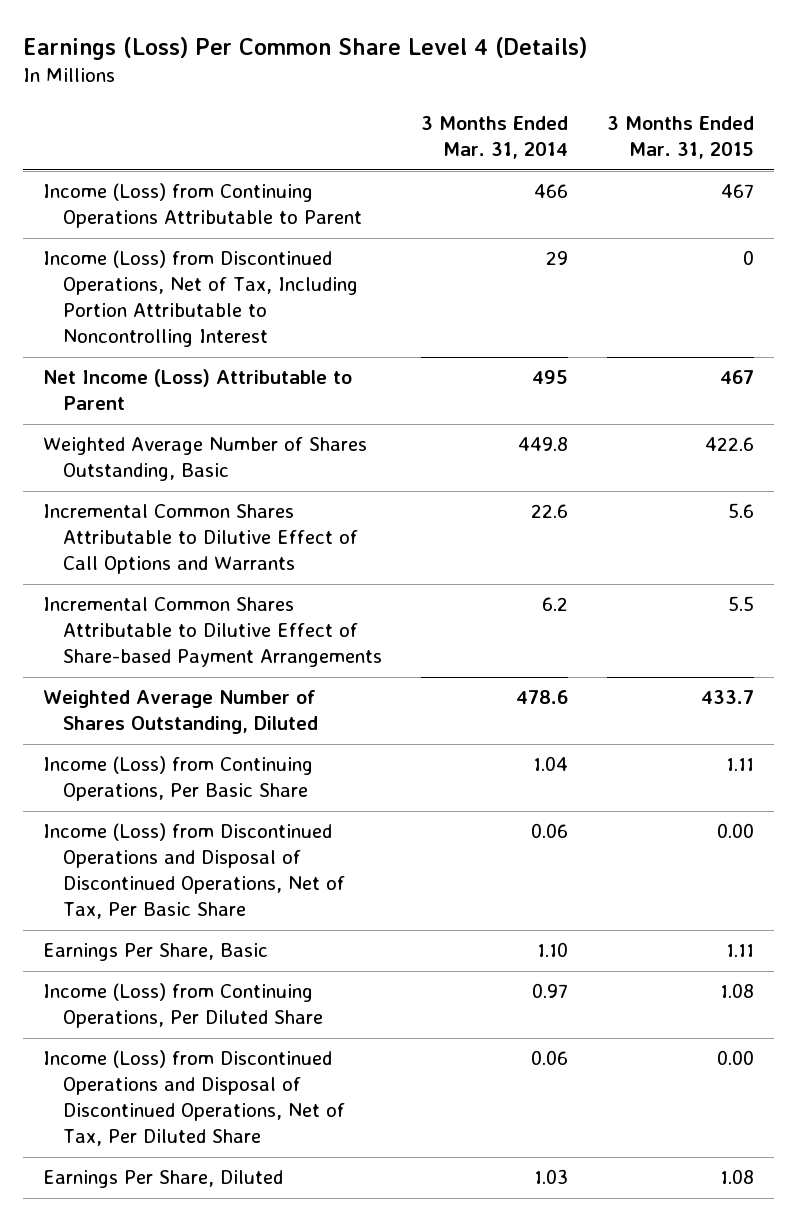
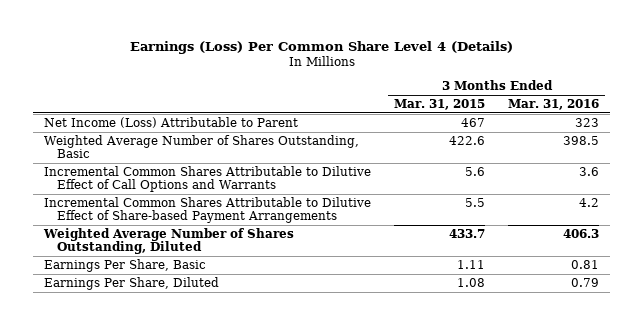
- | 3 Months Ended Mar. 31, 2014 | 3 Months Ended Mar. 31, 2015
+ | 3 Months Ended Mar. 31, 2015 | 3 Months Ended Mar. 31, 2016
- Income (Loss) from Continuing Operations Attributable to Parent | 466 | 467
- Income (Loss) from Discontinued Operations, Net of Tax, Including Portion Attributable to Noncontrolling Interest | 29 | 0
- Income (Loss) from Continuing Operations, Per Basic Share | 1.04 | 1.11
- Income (Loss) from Discontinued Operations and Disposal of Discontinued Operations, Net of Tax, Per Basic Share | 0.06 | 0.00
- Income (Loss) from Continuing Operations, Per Diluted Share | 0.97 | 1.08
- Income (Loss) from Discontinued Operations and Disposal of Discontinued Operations, Net of Tax, Per Diluted Share | 0.06 | 0.00

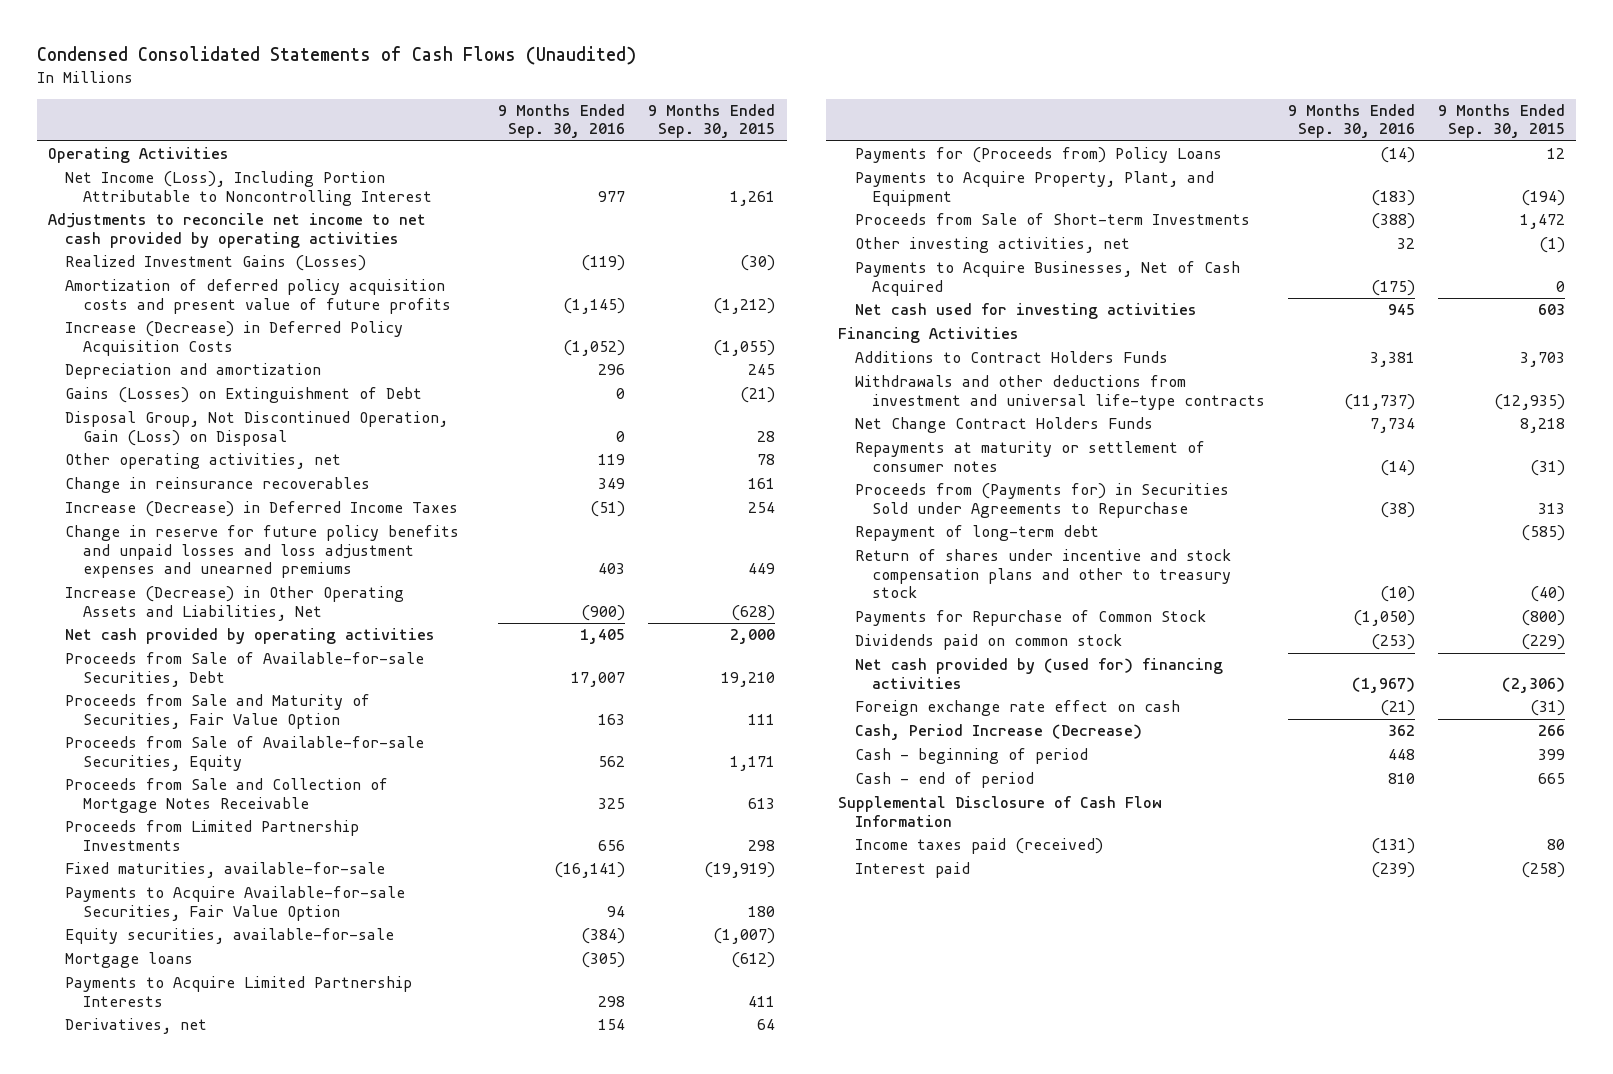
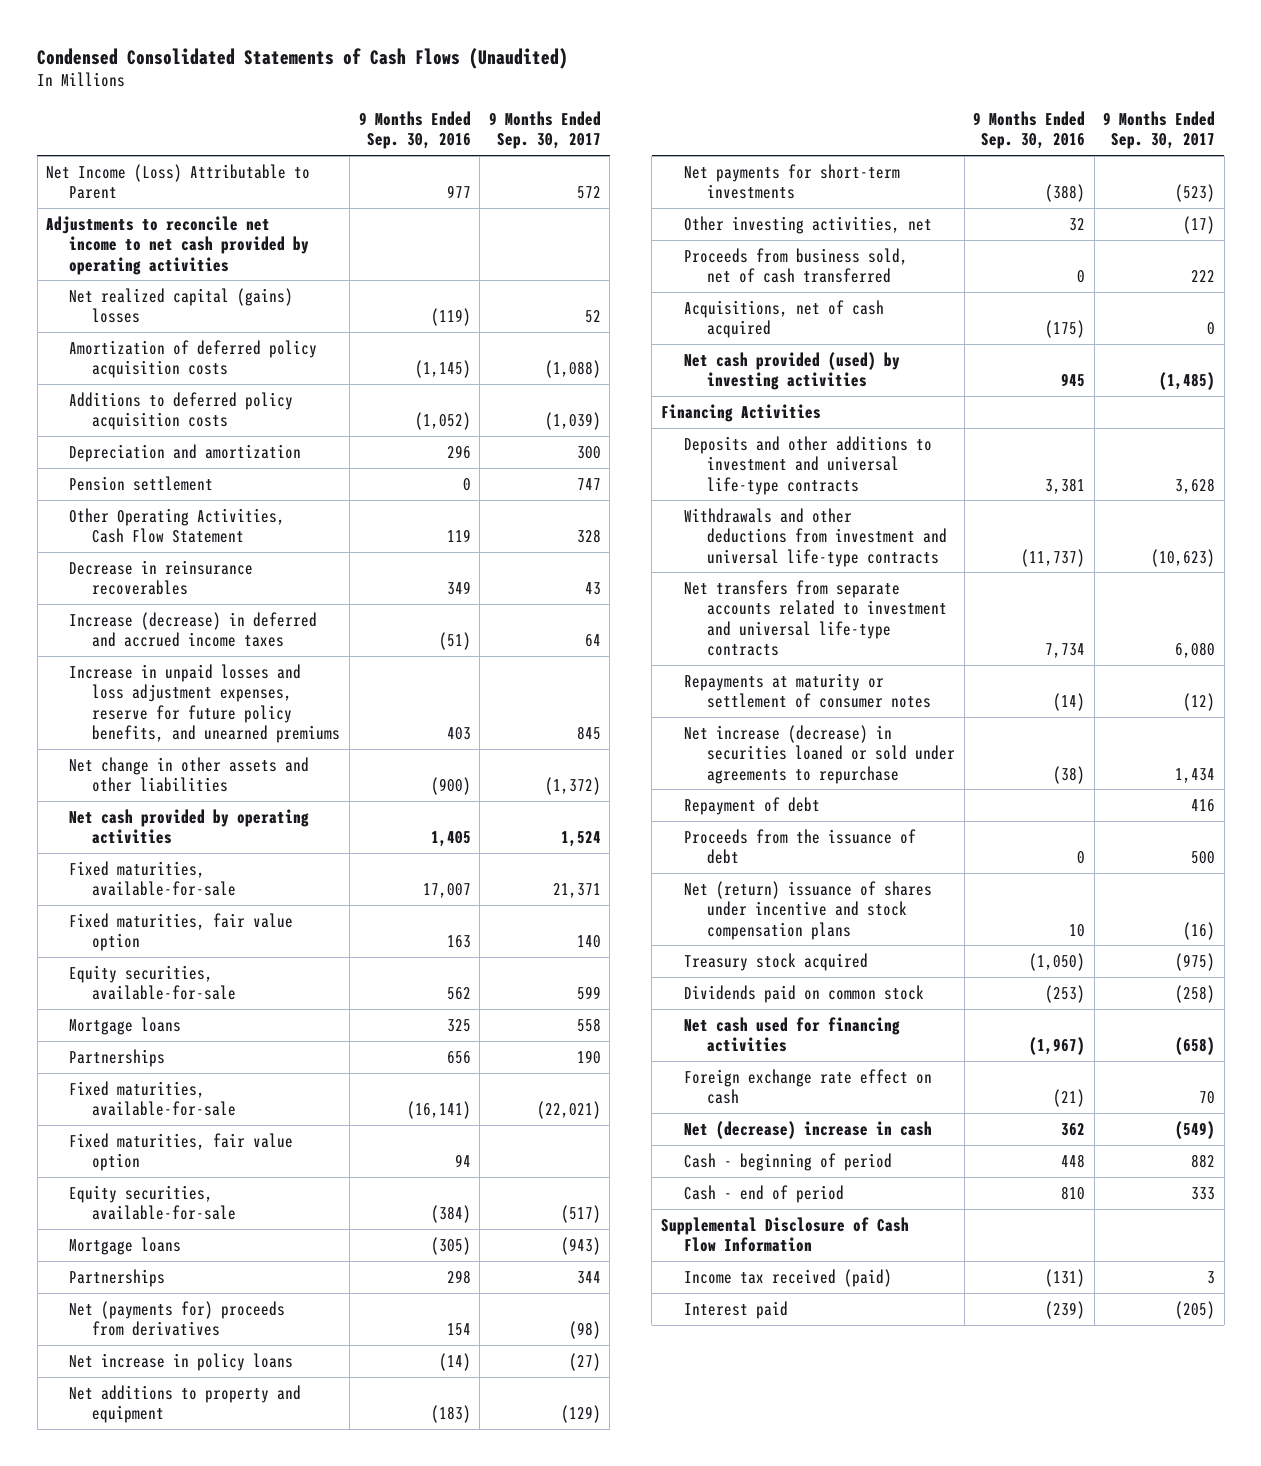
- | 9 Months Ended Sep. 30, 2016 | 9 Months Ended Sep. 30, 2015
+ | 9 Months Ended Sep. 30, 2016 | 9 Months Ended Sep. 30, 2017
- Operating Activities
- Net Income (Loss), Including Portion Attributable to Noncontrolling Interest | 977 | 1,261
+ Net Income (Loss) Attributable to Parent | 977 | 572
- Realized Investment Gains (Losses) | (119) | (30)
- Amortization of deferred policy acquisition costs and present value of future profits | (1,145) | (1,212)
- Increase (Decrease) in Deferred Policy Acquisition Costs | (1,052) | (1,055)
+ Net realized capital (gains) losses | (119) | 52
+ Amortization of deferred policy acquisition costs | (1,145) | (1,088)
+ Additions to deferred policy acquisition costs | (1,052) | (1,039)
- Gains (Losses) on Extinguishment of Debt | 0 | (21)
- Disposal Group, Not Discontinued Operation, Gain (Loss) on Disposal | 0 | 28
- Other operating activities, net | 119 | 78
- Change in reinsurance recoverables | 349 | 161
- Increase (Decrease) in Deferred Income Taxes | (51) | 254
- Change in reserve for future policy benefits and unpaid losses and loss adjustment expenses and unearned premiums | 403 | 449
- Increase (Decrease) in Other Operating Assets and Liabilities, Net | (900) | (628)
+ Pension settlement | 0 | 747
+ Other Operating Activities, Cash Flow Statement | 119 | 328
+ Decrease in reinsurance recoverables | 349 | 43
+ Increase (decrease) in deferred and accrued income taxes | (51) | 64
+ Increase in unpaid losses and loss adjustment expenses, reserve for future policy benefits, and unearned premiums | 403 | 845
+ Net change in other assets and other liabilities | (900) | (1,372)
- Proceeds from Sale of Available-for-sale Securities, Debt | 17,007 | 19,210
- Proceeds from Sale and Maturity of Securities, Fair Value Option | 163 | 111
- Proceeds from Sale of Available-for-sale Securities, Equity | 562 | 1,171
- Proceeds from Sale and Collection of Mortgage Notes Receivable | 325 | 613
- Proceeds from Limited Partnership Investments | 656 | 298
+ Fixed maturities, available-for-sale | 17,007 | 21,371
+ Fixed maturities, fair value option | 163 | 140
+ Equity securities, available-for-sale | 562 | 599
+ Mortgage loans | 325 | 558
+ Partnerships | 656 | 190
- Payments to Acquire Available-for-sale Securities, Fair Value Option | 94 | 180
+ Fixed maturities, fair value option | 94 |
- Payments to Acquire Limited Partnership Interests | 298 | 411
- Derivatives, net | 154 | 64
- Payments for (Proceeds from) Policy Loans | (14) | 12
- Payments to Acquire Property, Plant, and Equipment | (183) | (194)
- Proceeds from Sale of Short-term Investments | (388) | 1,472
+ Partnerships | 298 | 344
+ Net (payments for) proceeds from derivatives | 154 | (98)
+ Net increase in policy loans | (14) | (27)
+ Net additions to property and equipment | (183) | (129)
+ Net payments for short-term investments | (388) | (523)
- Payments to Acquire Businesses, Net of Cash Acquired | (175) | 0
- Net cash used for investing activities | 945 | 603
+ Proceeds from business sold, net of cash transferred | 0 | 222
+ Acquisitions, net of cash acquired | (175) | 0
+ Net cash provided (used) by investing activities | 945 | (1,485)
- Additions to Contract Holders Funds | 3,381 | 3,703
+ Deposits and other additions to investment and universal life-type contracts | 3,381 | 3,628
- Net Change Contract Holders Funds | 7,734 | 8,218
+ Net transfers from separate accounts related to investment and universal life-type contracts | 7,734 | 6,080
- Proceeds from (Payments for) in Securities Sold under Agreements to Repurchase | (38) | 313
- Repayment of long-term debt | | (585)
- Return of shares under incentive and stock compensation plans and other to treasury stock | (10) | (40)
- Payments for Repurchase of Common Stock | (1,050) | (800)
+ Net increase (decrease) in securities loaned or sold under agreements to repurchase | (38) | 1,434
+ Repayment of debt | | 416
+ Proceeds from the issuance of debt | 0 | 500
+ Net (return) issuance of shares under incentive and stock compensation plans | 10 | (16)
+ Treasury stock acquired | (1,050) | (975)
- Net cash provided by (used for) financing activities | (1,967) | (2,306)
+ Net cash used for financing activities | (1,967) | (658)
- Cash, Period Increase (Decrease) | 362 | 266
+ Net (decrease) increase in cash | 362 | (549)
- Income taxes paid (received) | (131) | 80
+ Income tax received (paid) | (131) | 3

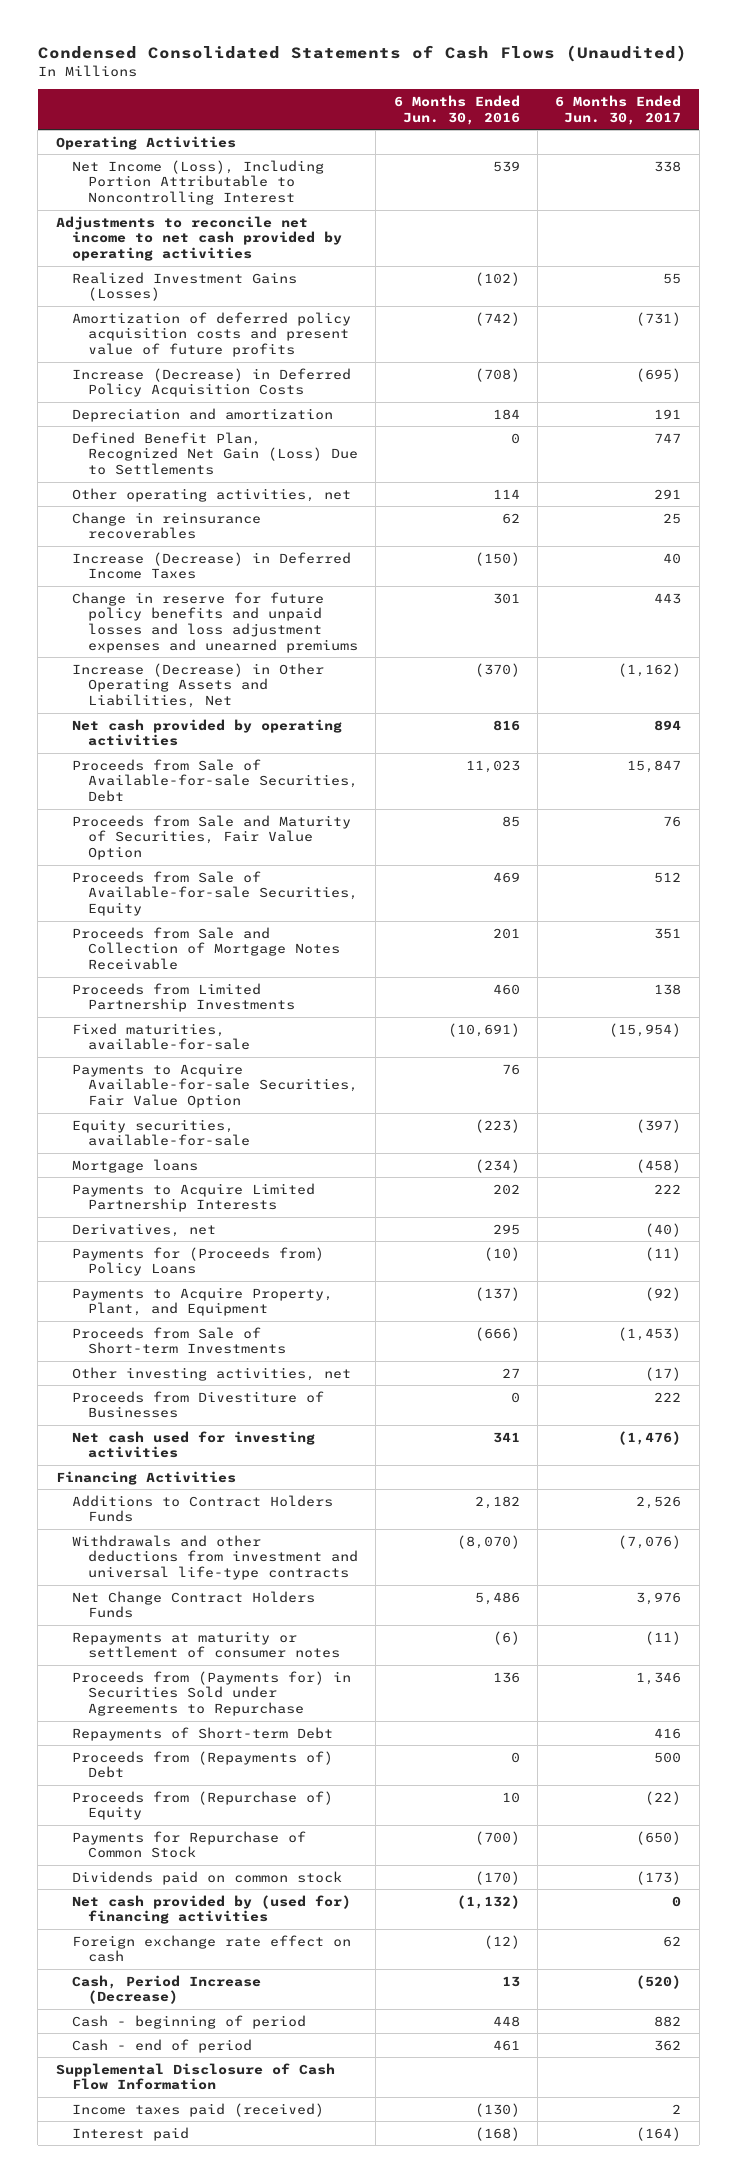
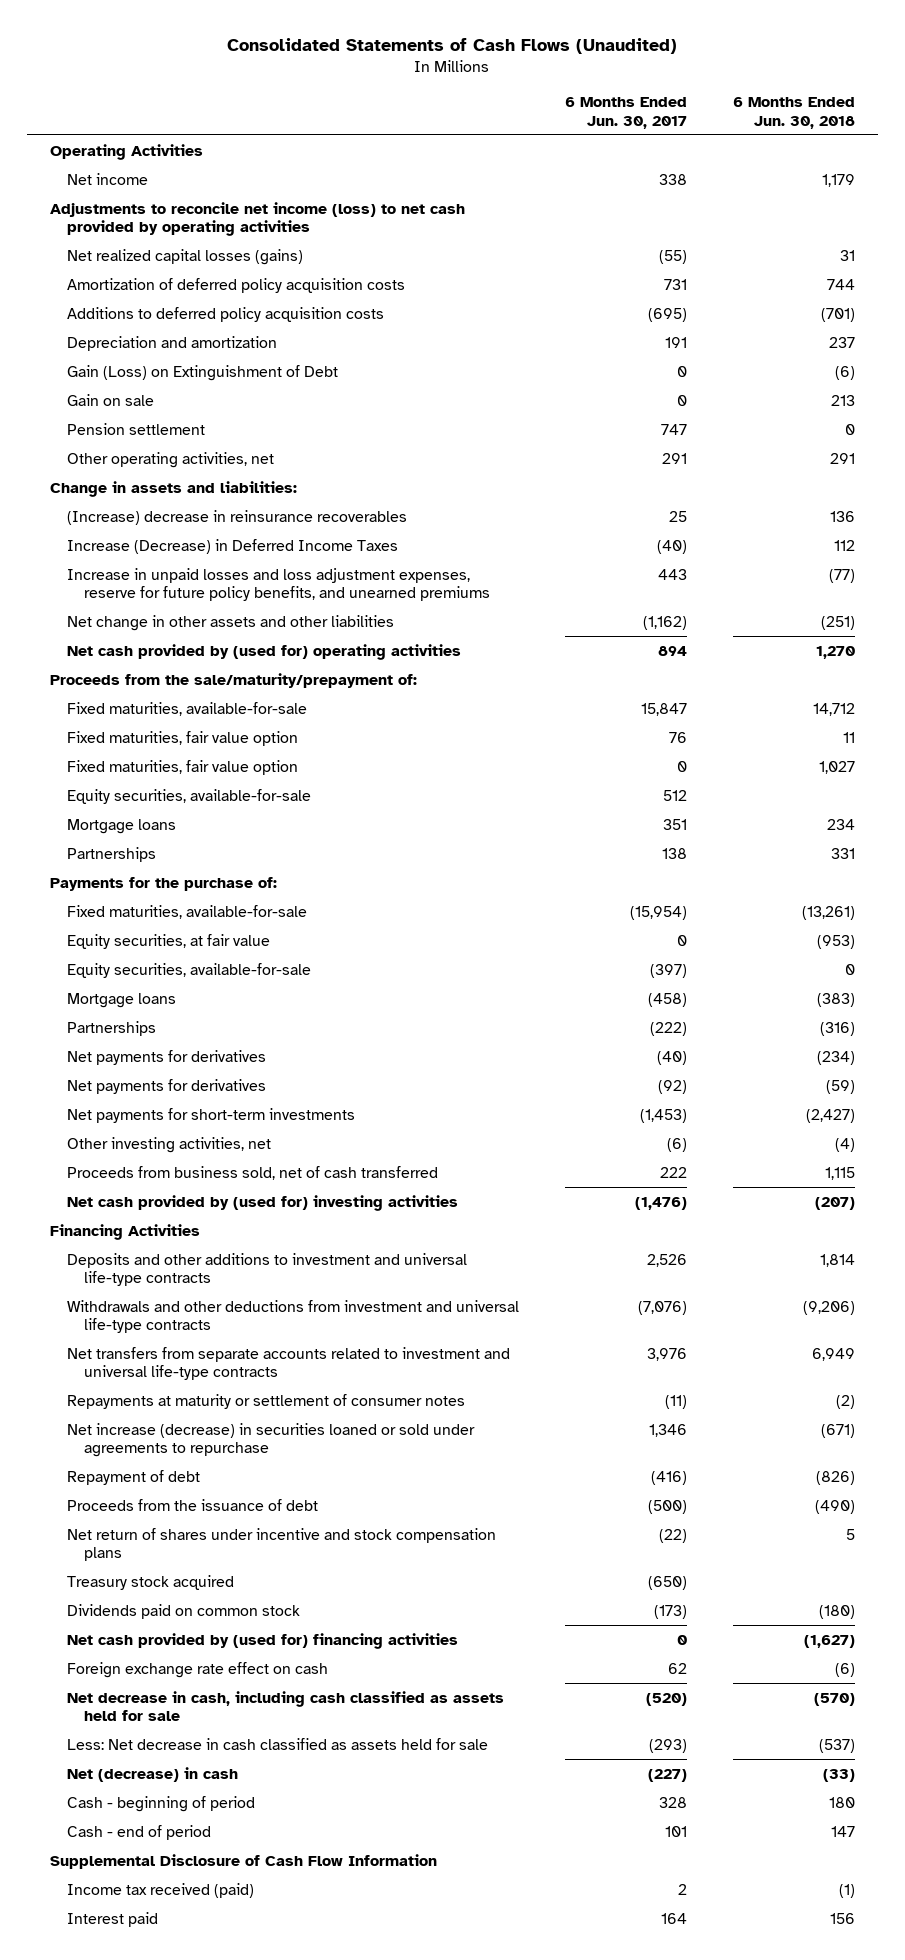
- Condensed Consolidated Statements of Cash Flows (Unaudited)
+ Consolidated Statements of Cash Flows (Unaudited)
- | 6 Months Ended Jun. 30, 2016 | 6 Months Ended Jun. 30, 2017
+ | 6 Months Ended Jun. 30, 2017 | 6 Months Ended Jun. 30, 2018
- Net Income (Loss), Including Portion Attributable to Noncontrolling Interest | 539 | 338
- Adjustments to reconcile net income to net cash provided by operating activities
- Realized Investment Gains (Losses) | (102) | 55
- Amortization of deferred policy acquisition costs and present value of future profits | (742) | (731)
- Increase (Decrease) in Deferred Policy Acquisition Costs | (708) | (695)
+ Net income | 338 | 1,179
+ Adjustments to reconcile net income (loss) to net cash provided by operating activities
+ Net realized capital losses (gains) | (55) | 31
+ Amortization of deferred policy acquisition costs | 731 | 744
+ Additions to deferred policy acquisition costs | (695) | (701)
- Defined Benefit Plan, Recognized Net Gain (Loss) Due to Settlements | 0 | 747
+ Gain (Loss) on Extinguishment of Debt | 0 | (6)
+ Gain on sale | 0 | 213
+ Pension settlement | 747 | 0
- Change in reinsurance recoverables | 62 | 25
- Increase (Decrease) in Deferred Income Taxes | (150) | 40
- Change in reserve for future policy benefits and unpaid losses and loss adjustment expenses and unearned premiums | 301 | 443
- Increase (Decrease) in Other Operating Assets and Liabilities, Net | (370) | (1,162)
- Net cash provided by operating activities | 816 | 894
- Proceeds from Sale of Available-for-sale Securities, Debt | 11,023 | 15,847
- Proceeds from Sale and Maturity of Securities, Fair Value Option | 85 | 76
- Proceeds from Sale of Available-for-sale Securities, Equity | 469 | 512
- Proceeds from Sale and Collection of Mortgage Notes Receivable | 201 | 351
- Proceeds from Limited Partnership Investments | 460 | 138
+ Change in assets and liabilities:
+ (Increase) decrease in reinsurance recoverables | 25 | 136
+ Increase (Decrease) in Deferred Income Taxes | (40) | 112
+ Increase in unpaid losses and loss adjustment expenses, reserve for future policy benefits, and unearned premiums | 443 | (77)
+ Net change in other assets and other liabilities | (1,162) | (251)
+ Net cash provided by (used for) operating activities | 894 | 1,270
+ Proceeds from the sale/maturity/prepayment of:
+ Fixed maturities, available-for-sale | 15,847 | 14,712
+ Fixed maturities, fair value option | 76 | 11
+ Fixed maturities, fair value option | 0 | 1,027
+ Equity securities, available-for-sale | 512 |
+ Mortgage loans | 351 | 234
+ Partnerships | 138 | 331
+ Payments for the purchase of:
- Payments to Acquire Available-for-sale Securities, Fair Value Option | 76 |
+ Equity securities, at fair value | 0 | (953)
- Payments to Acquire Limited Partnership Interests | 202 | 222
- Derivatives, net | 295 | (40)
- Payments for (Proceeds from) Policy Loans | (10) | (11)
- Payments to Acquire Property, Plant, and Equipment | (137) | (92)
- Proceeds from Sale of Short-term Investments | (666) | (1,453)
- Other investing activities, net | 27 | (17)
- Proceeds from Divestiture of Businesses | 0 | 222
- Net cash used for investing activities | 341 | (1,476)
+ Partnerships | (222) | (316)
+ Net payments for derivatives | (40) | (234)
+ Net payments for derivatives | (92) | (59)
+ Net payments for short-term investments | (1,453) | (2,427)
+ Other investing activities, net | (6) | (4)
+ Proceeds from business sold, net of cash transferred | 222 | 1,115
+ Net cash provided by (used for) investing activities | (1,476) | (207)
- Additions to Contract Holders Funds | 2,182 | 2,526
+ Deposits and other additions to investment and universal life-type contracts | 2,526 | 1,814
- Net Change Contract Holders Funds | 5,486 | 3,976
+ Net transfers from separate accounts related to investment and universal life-type contracts | 3,976 | 6,949
- Proceeds from (Payments for) in Securities Sold under Agreements to Repurchase | 136 | 1,346
- Repayments of Short-term Debt | | 416
- Proceeds from (Repayments of) Debt | 0 | 500
- Proceeds from (Repurchase of) Equity | 10 | (22)
- Payments for Repurchase of Common Stock | (700) | (650)
+ Net increase (decrease) in securities loaned or sold under agreements to repurchase | 1,346 | (671)
+ Repayment of debt | (416) | (826)
+ Proceeds from the issuance of debt | (500) | (490)
+ Net return of shares under incentive and stock compensation plans | (22) | 5
+ Treasury stock acquired | (650) |
- Cash, Period Increase (Decrease) | 13 | (520)
- Cash - beginning of period | 448 | 882
- Cash - end of period | 461 | 362
+ Net decrease in cash, including cash classified as assets held for sale | (520) | (570)
+ Less: Net decrease in cash classified as assets held for sale | (293) | (537)
+ Net (decrease) in cash | (227) | (33)
+ Cash - beginning of period | 328 | 180
+ Cash - end of period | 101 | 147
- Income taxes paid (received) | (130) | 2
- Interest paid | (168) | (164)
+ Income tax received (paid) | 2 | (1)
+ Interest paid | 164 | 156

